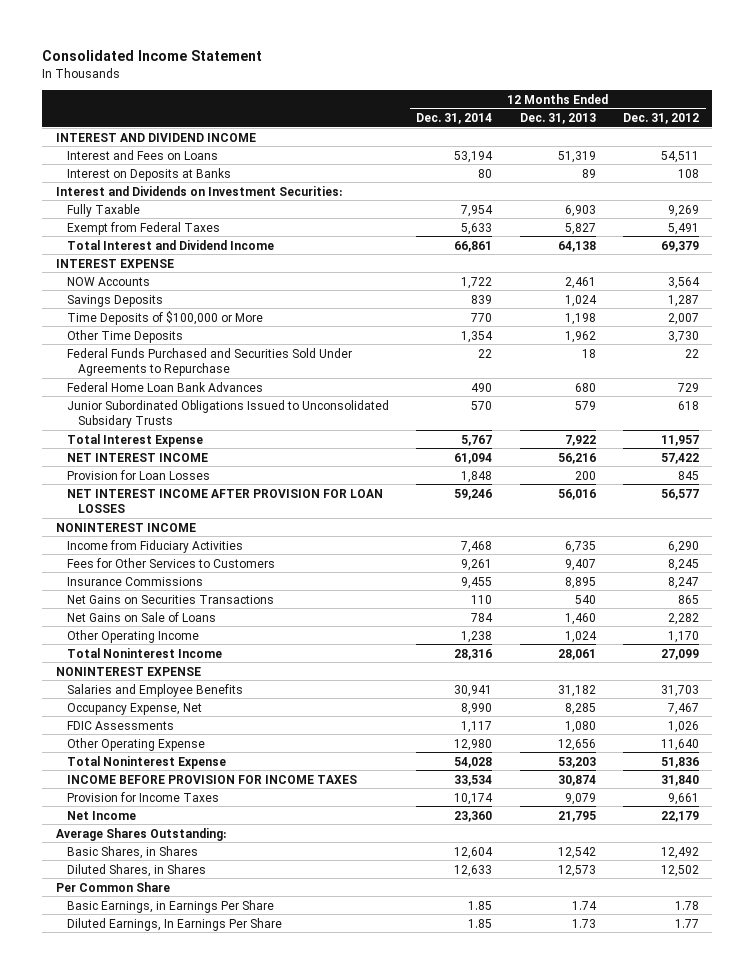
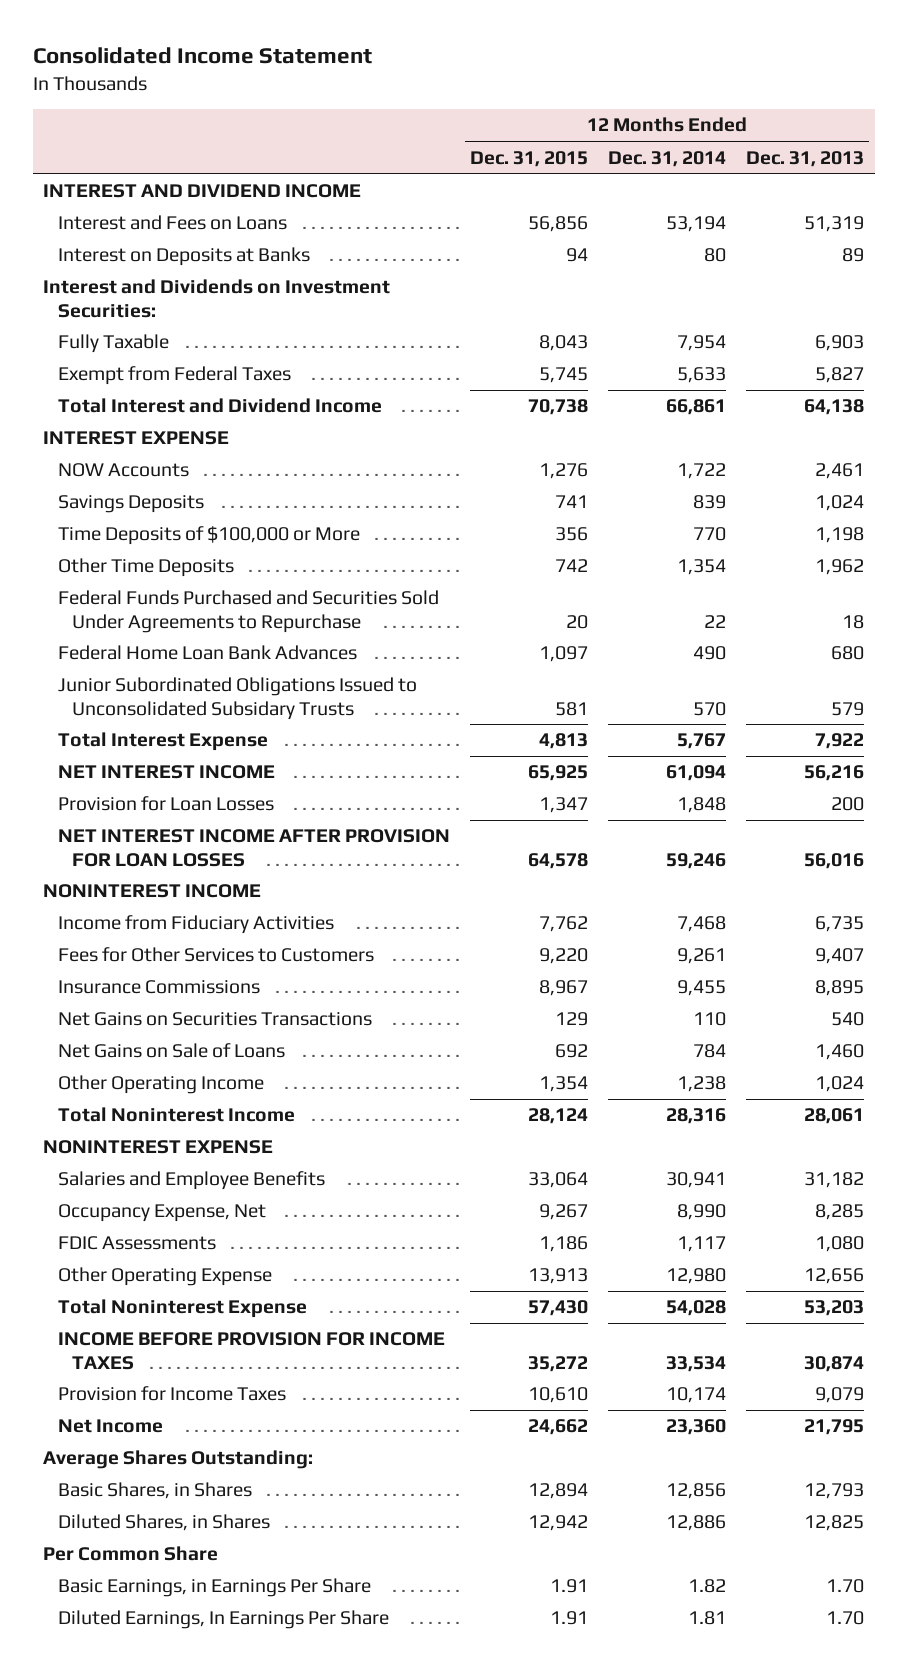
- | 12 Months Ended Dec. 31, 2014 | 12 Months Ended Dec. 31, 2013 | 12 Months Ended Dec. 31, 2012
+ | 12 Months Ended Dec. 31, 2015 | 12 Months Ended Dec. 31, 2014 | 12 Months Ended Dec. 31, 2013
- Basic Shares, in Shares | 12,604 | 12,542 | 12,492
- Diluted Shares, in Shares | 12,633 | 12,573 | 12,502
+ Basic Shares, in Shares | 12,894 | 12,856 | 12,793
+ Diluted Shares, in Shares | 12,942 | 12,886 | 12,825
- Basic Earnings, in Earnings Per Share | 1.85 | 1.74 | 1.78
- Diluted Earnings, In Earnings Per Share | 1.85 | 1.73 | 1.77
+ Basic Earnings, in Earnings Per Share | 1.91 | 1.82 | 1.70
+ Diluted Earnings, In Earnings Per Share | 1.91 | 1.81 | 1.70

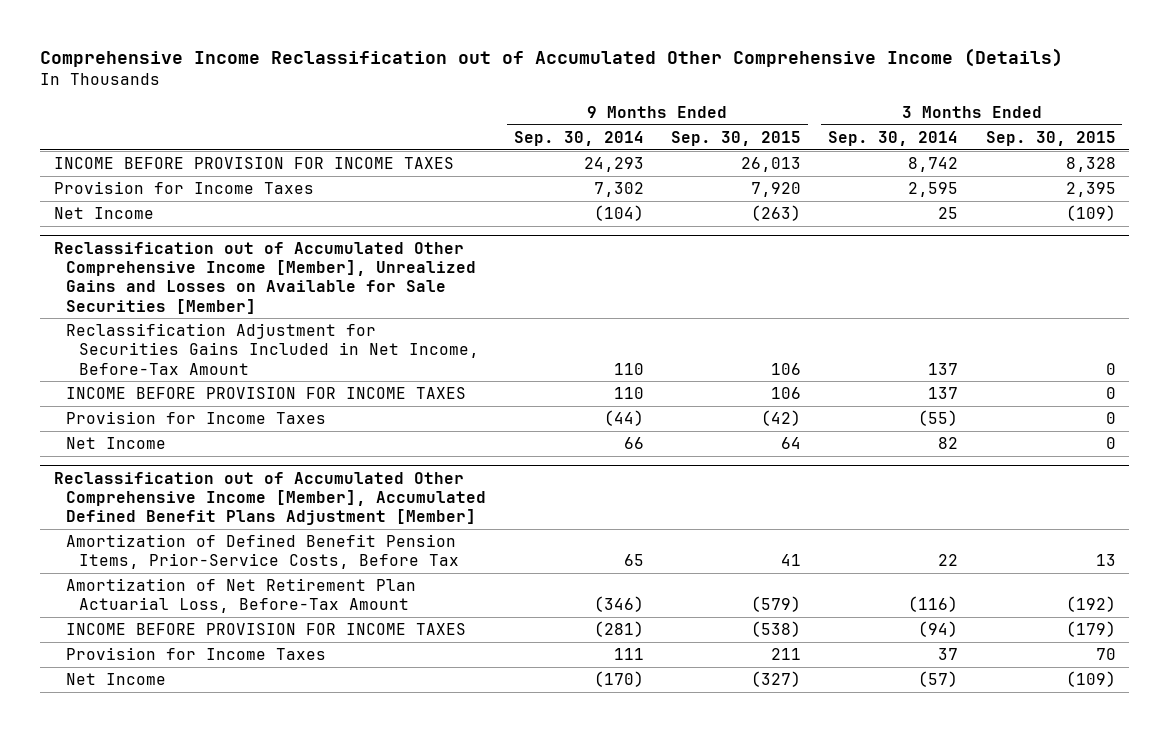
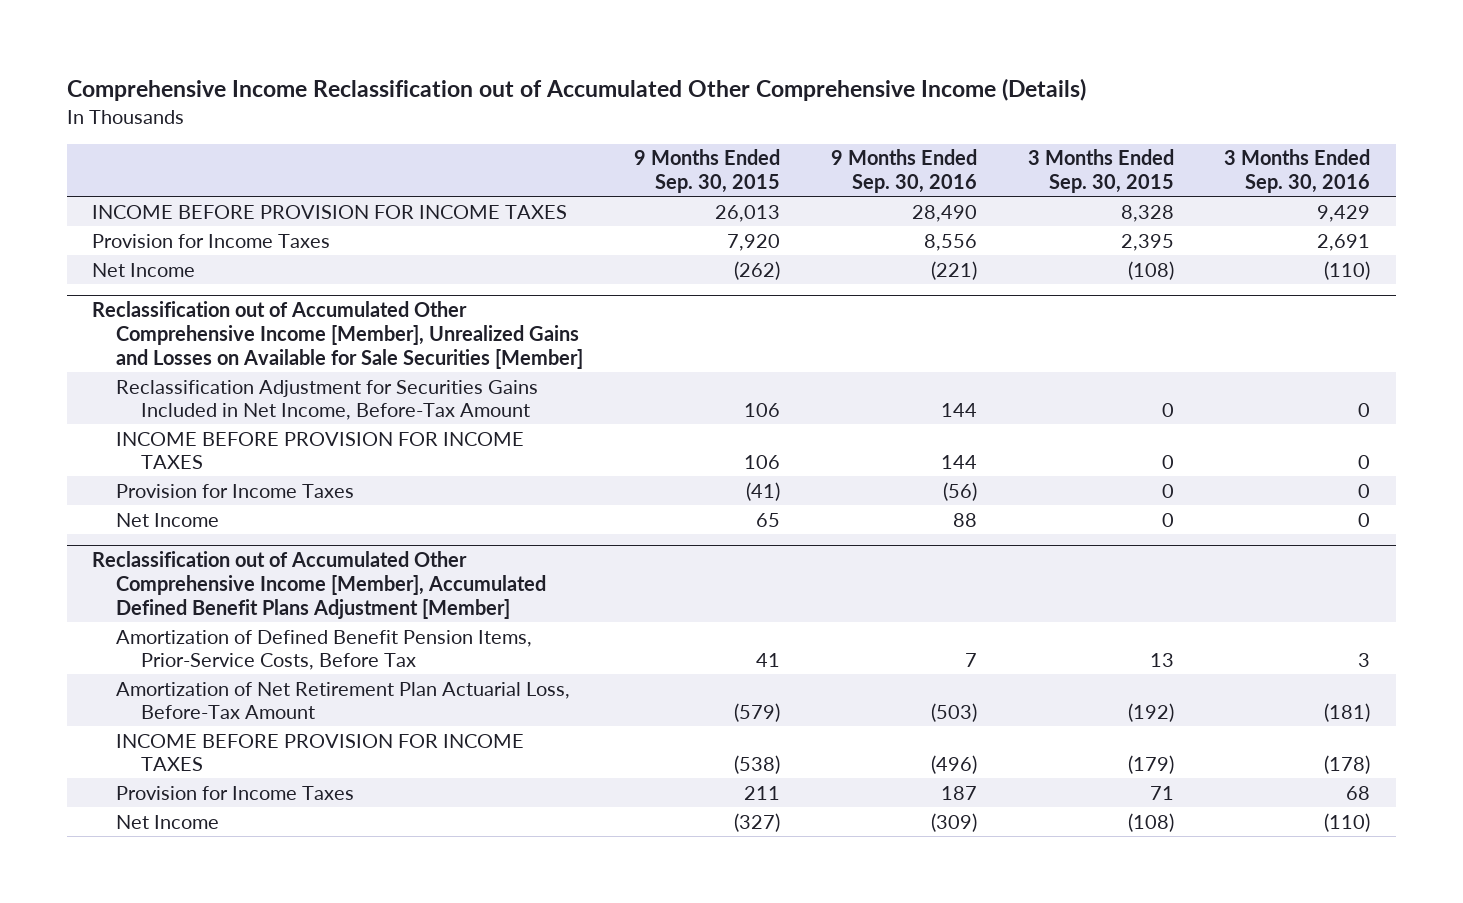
- | 9 Months Ended Sep. 30, 2014 | 9 Months Ended Sep. 30, 2015 | 3 Months Ended Sep. 30, 2014 | 3 Months Ended Sep. 30, 2015
+ | 9 Months Ended Sep. 30, 2015 | 9 Months Ended Sep. 30, 2016 | 3 Months Ended Sep. 30, 2015 | 3 Months Ended Sep. 30, 2016
- Net Income | (104) | (263) | 25 | (109)
+ Net Income | (262) | (221) | (108) | (110)
@ Reclassification out of Accumulated Other Comprehensive Income [Member], Unrealized Gains and Losses on Available for Sale Securities [Member]
- Provision for Income Taxes | (44) | (42) | (55) | 0
- Net Income | 66 | 64 | 82 | 0
+ Provision for Income Taxes | (41) | (56) | 0 | 0
+ Net Income | 65 | 88 | 0 | 0
@ Reclassification out of Accumulated Other Comprehensive Income [Member], Accumulated Defined Benefit Plans Adjustment [Member]
- Provision for Income Taxes | 111 | 211 | 37 | 70
- Net Income | (170) | (327) | (57) | (109)
+ Provision for Income Taxes | 211 | 187 | 71 | 68
+ Net Income | (327) | (309) | (108) | (110)

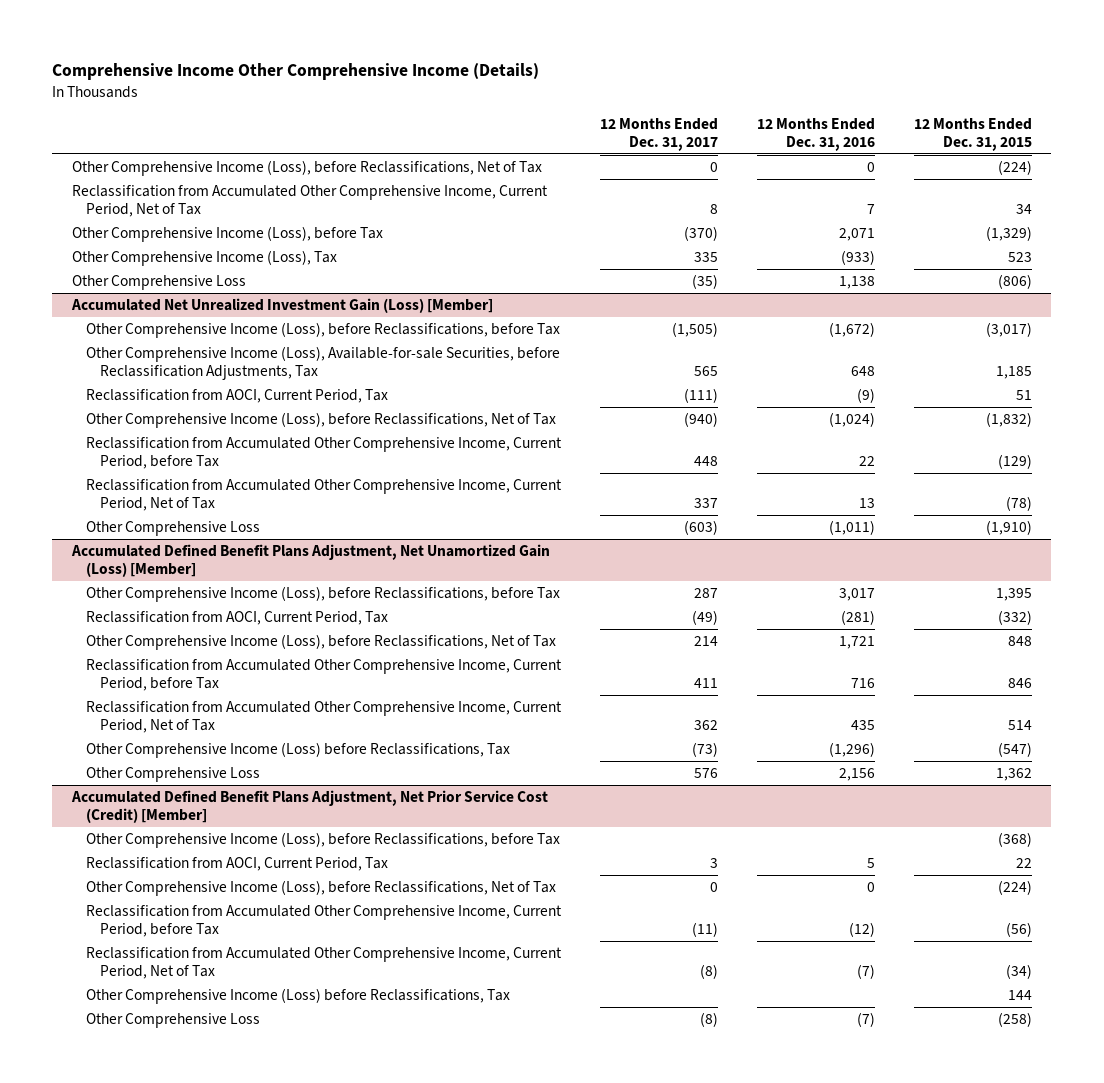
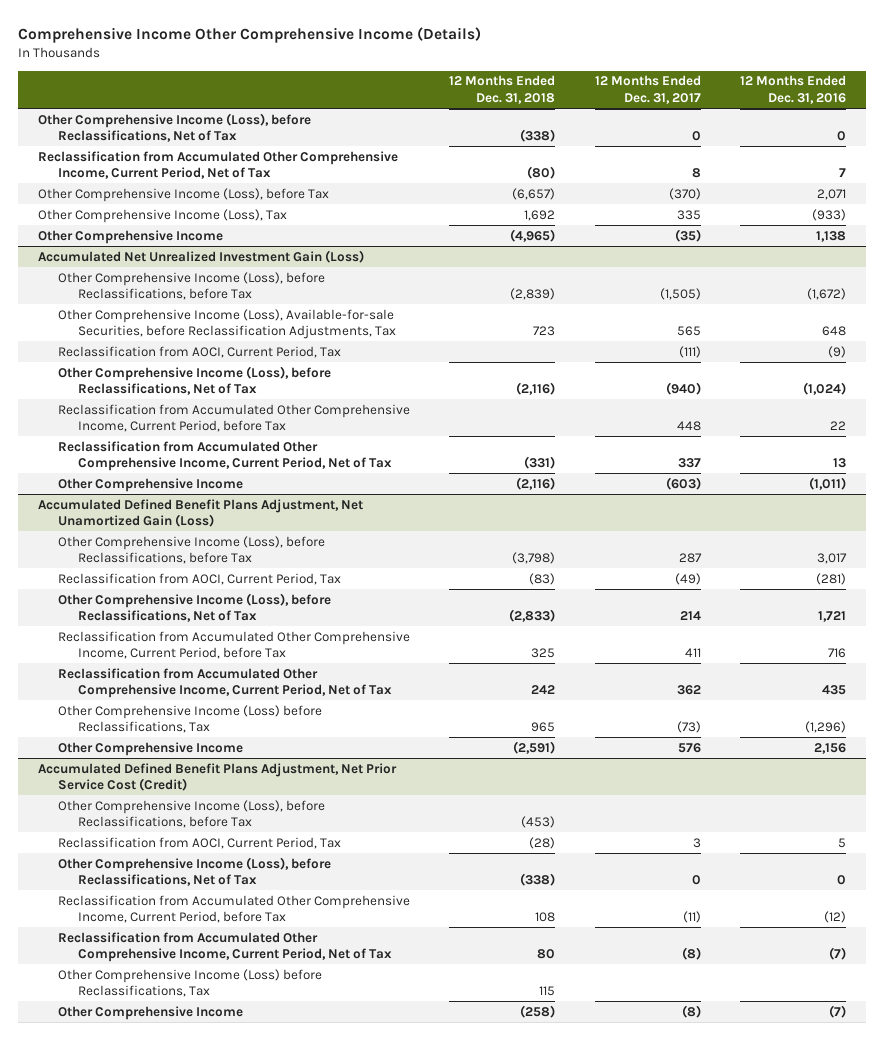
- | 12 Months Ended Dec. 31, 2017 | 12 Months Ended Dec. 31, 2016 | 12 Months Ended Dec. 31, 2015
+ | 12 Months Ended Dec. 31, 2018 | 12 Months Ended Dec. 31, 2017 | 12 Months Ended Dec. 31, 2016
- Other Comprehensive Loss | (35) | 1,138 | (806)
- Accumulated Net Unrealized Investment Gain (Loss) [Member]
+ Other Comprehensive Income | (4,965) | (35) | 1,138
+ Accumulated Net Unrealized Investment Gain (Loss)
- Other Comprehensive Loss | (603) | (1,011) | (1,910)
- Accumulated Defined Benefit Plans Adjustment, Net Unamortized Gain (Loss) [Member]
+ Other Comprehensive Income | (2,116) | (603) | (1,011)
+ Accumulated Defined Benefit Plans Adjustment, Net Unamortized Gain (Loss)
- Other Comprehensive Loss | 576 | 2,156 | 1,362
- Accumulated Defined Benefit Plans Adjustment, Net Prior Service Cost (Credit) [Member]
+ Other Comprehensive Income | (2,591) | 576 | 2,156
+ Accumulated Defined Benefit Plans Adjustment, Net Prior Service Cost (Credit)
- Other Comprehensive Loss | (8) | (7) | (258)
+ Other Comprehensive Income | (258) | (8) | (7)

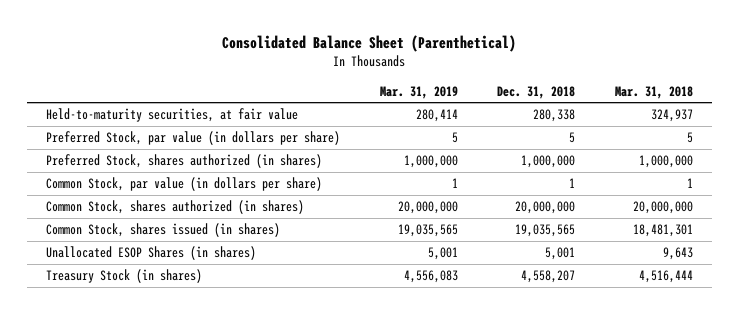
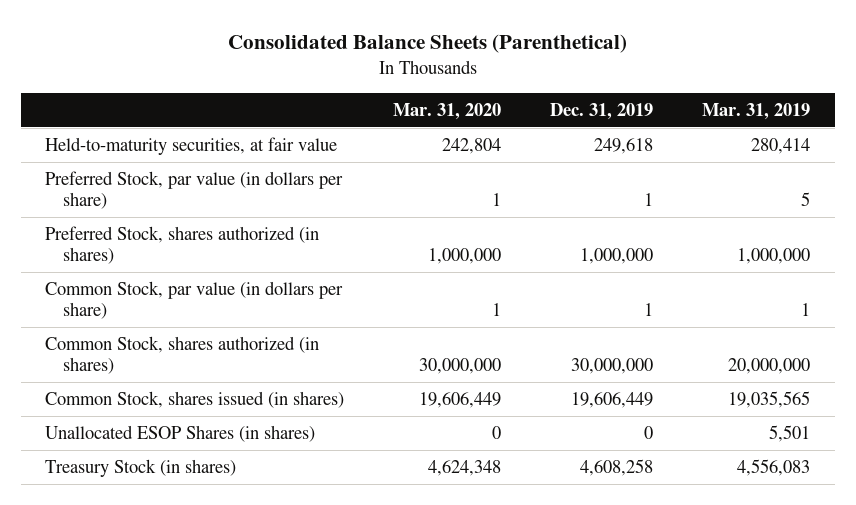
- Consolidated Balance Sheet (Parenthetical)
+ Consolidated Balance Sheets (Parenthetical)
- | Mar. 31, 2019 | Dec. 31, 2018 | Mar. 31, 2018
+ | Mar. 31, 2020 | Dec. 31, 2019 | Mar. 31, 2019
- Unallocated ESOP Shares (in shares) | 5,001 | 5,001 | 9,643
+ Unallocated ESOP Shares (in shares) | 0 | 0 | 5,501

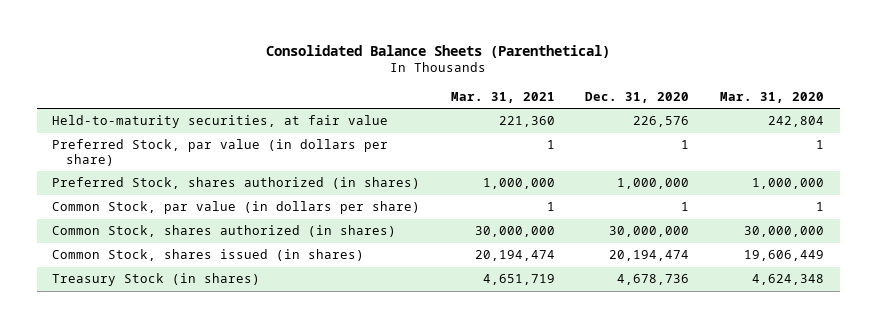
- | Mar. 31, 2020 | Dec. 31, 2019 | Mar. 31, 2019
+ | Mar. 31, 2021 | Dec. 31, 2020 | Mar. 31, 2020
- Unallocated ESOP Shares (in shares) | 0 | 0 | 5,501

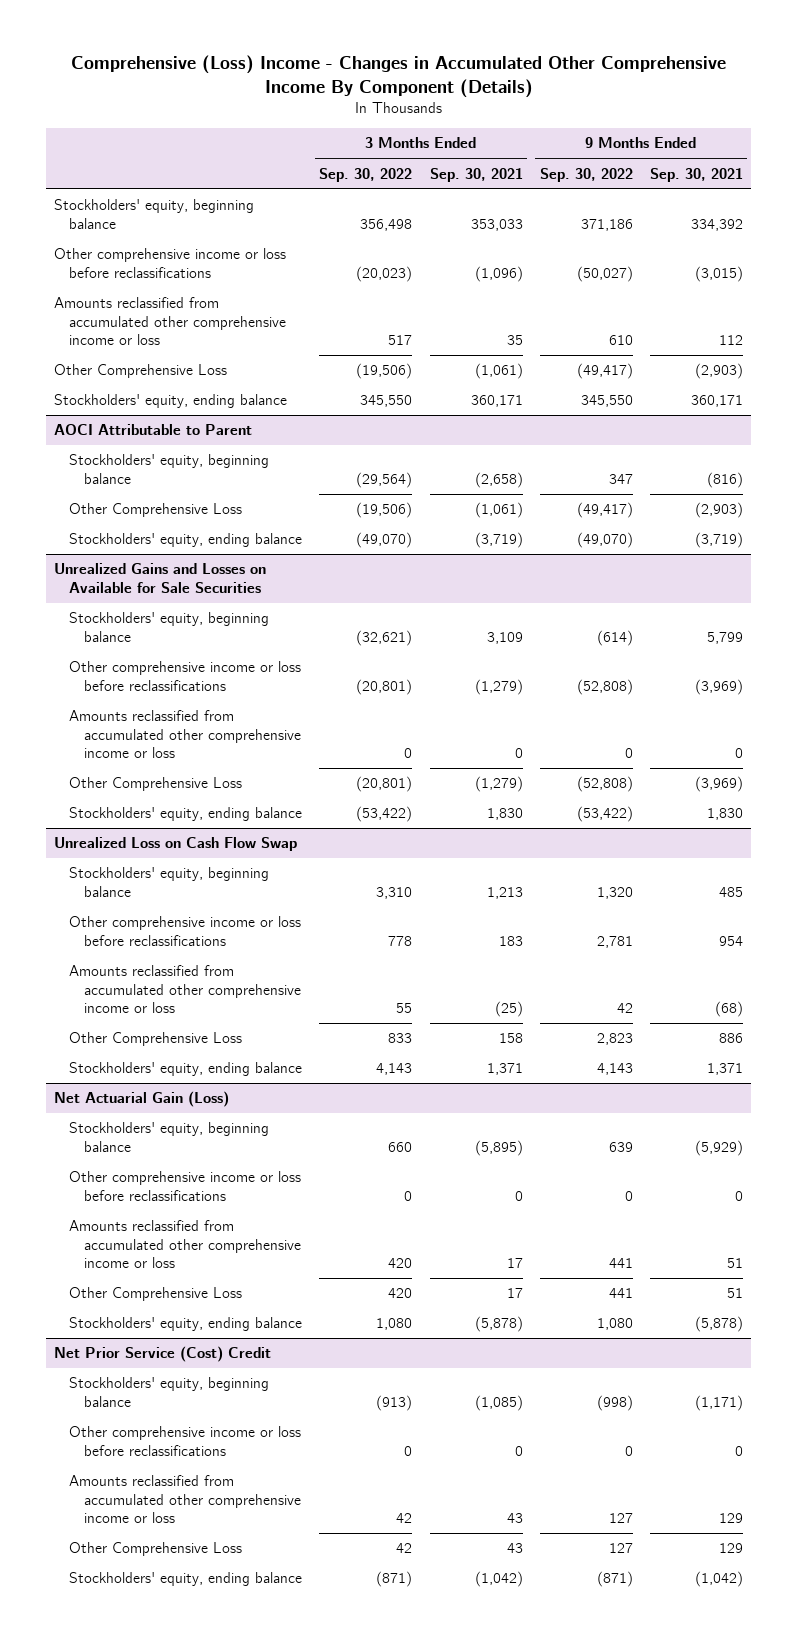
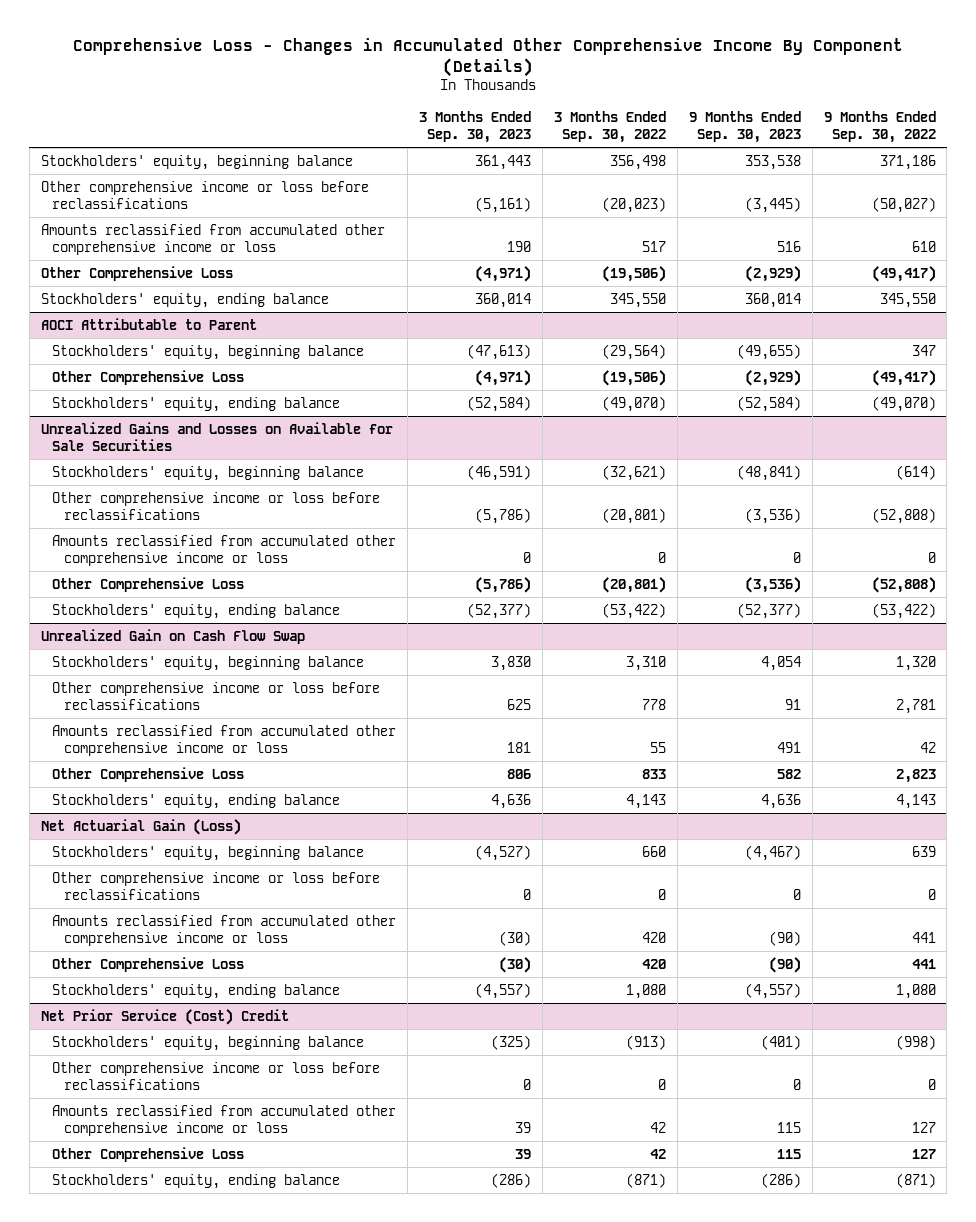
- Comprehensive (Loss) Income - Changes in Accumulated Other Comprehensive Income By Component (Details)
+ Comprehensive Loss - Changes in Accumulated Other Comprehensive Income By Component (Details)
- | 3 Months Ended Sep. 30, 2022 | 3 Months Ended Sep. 30, 2021 | 9 Months Ended Sep. 30, 2022 | 9 Months Ended Sep. 30, 2021
+ | 3 Months Ended Sep. 30, 2023 | 3 Months Ended Sep. 30, 2022 | 9 Months Ended Sep. 30, 2023 | 9 Months Ended Sep. 30, 2022
- Unrealized Loss on Cash Flow Swap
+ Unrealized Gain on Cash Flow Swap

